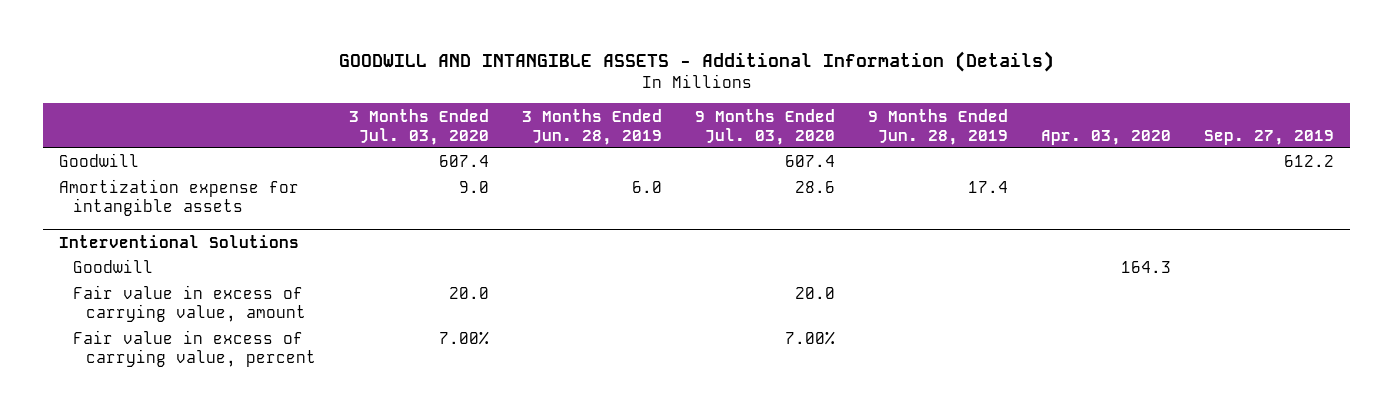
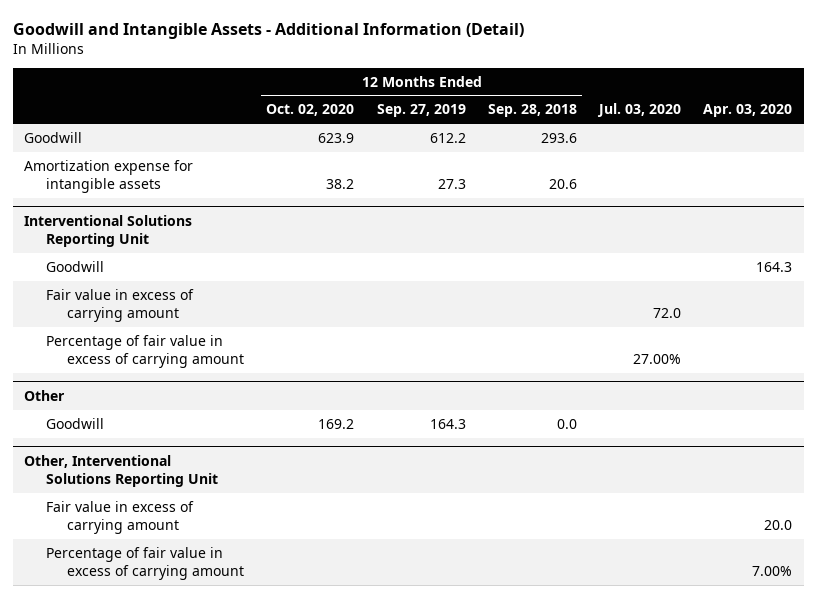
- GOODWILL AND INTANGIBLE ASSETS - Additional Information (Details)
+ Goodwill and Intangible Assets - Additional Information (Detail)
- | 3 Months Ended Jul. 03, 2020 | 3 Months Ended Jun. 28, 2019 | 9 Months Ended Jul. 03, 2020 | 9 Months Ended Jun. 28, 2019 | Apr. 03, 2020 | Sep. 27, 2019
+ | 12 Months Ended Oct. 02, 2020 | 12 Months Ended Sep. 27, 2019 | 12 Months Ended Sep. 28, 2018 | Jul. 03, 2020 | Apr. 03, 2020
- Interventional Solutions
+ Interventional Solutions Reporting Unit
- Fair value in excess of carrying value, amount | 20.0 | | 20.0 | | |
- Fair value in excess of carrying value, percent | 7.00% | | 7.00% | | |
+ Fair value in excess of carrying amount | | | | 72.0 |
+ Percentage of fair value in excess of carrying amount | | | | 27.00% |
+ Other
+ Goodwill | 169.2 | 164.3 | 0.0 | |
+ Other, Interventional Solutions Reporting Unit
+ Fair value in excess of carrying amount | | | | | 20.0
+ Percentage of fair value in excess of carrying amount | | | | | 7.00%

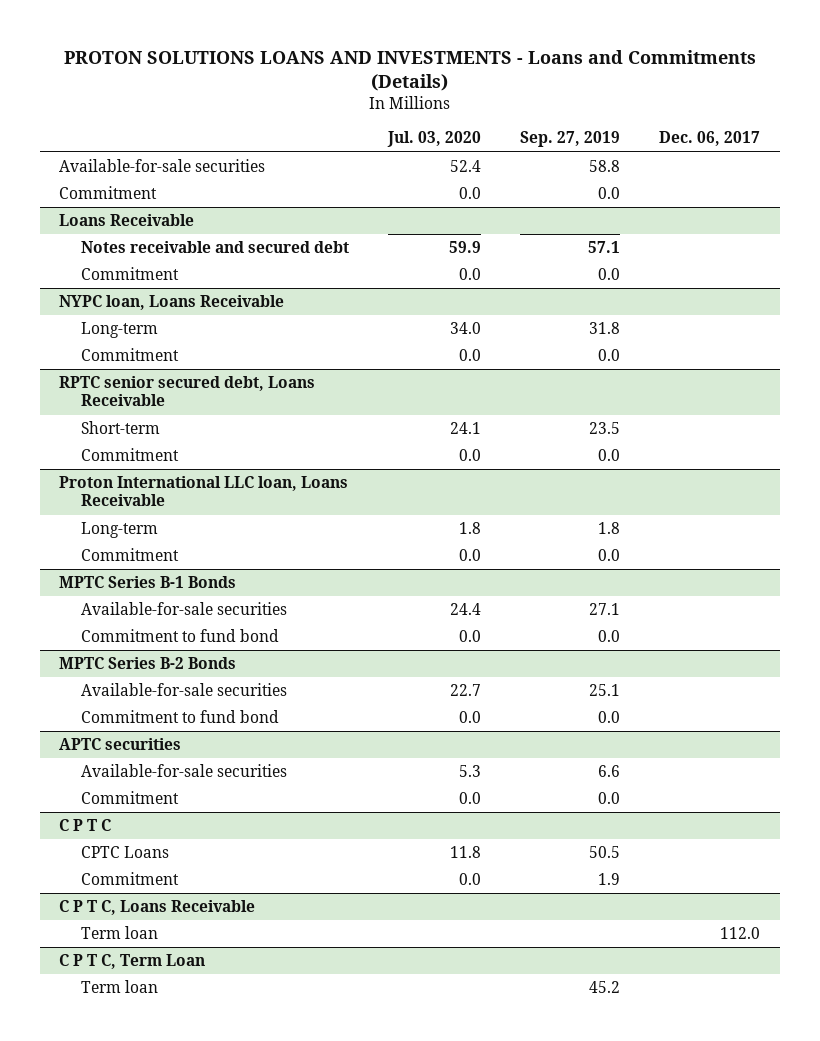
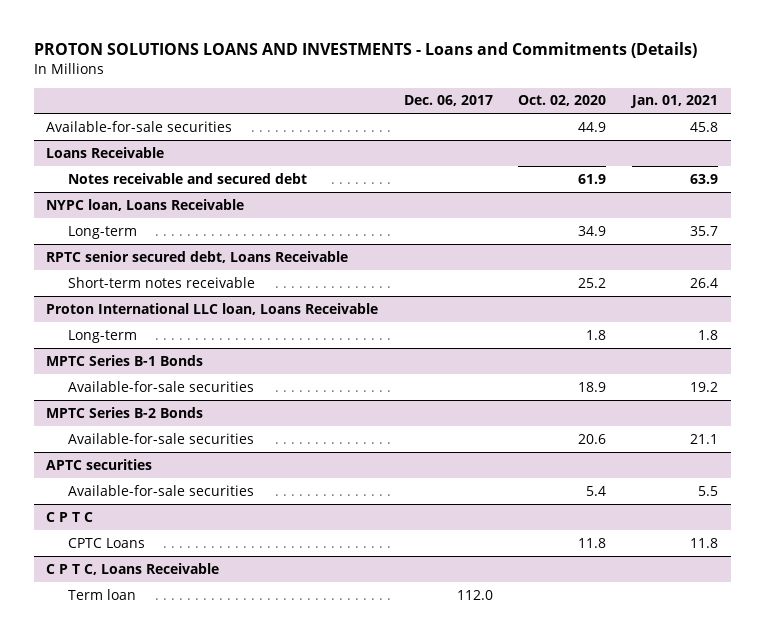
- | Jul. 03, 2020 | Sep. 27, 2019 | Dec. 06, 2017
+ | Dec. 06, 2017 | Oct. 02, 2020 | Jan. 01, 2021
- Commitment | 0.0 | 0.0 |
@ Loans Receivable
- Commitment | 0.0 | 0.0 |
@ NYPC loan, Loans Receivable
- Commitment | 0.0 | 0.0 |
@ RPTC senior secured debt, Loans Receivable
- Short-term | 24.1 | 23.5 |
- Commitment | 0.0 | 0.0 |
+ Short-term notes receivable | | 25.2 | 26.4
@ Proton International LLC loan, Loans Receivable
- Commitment | 0.0 | 0.0 |
@ MPTC Series B-1 Bonds
- Commitment to fund bond | 0.0 | 0.0 |
@ MPTC Series B-2 Bonds
- Commitment to fund bond | 0.0 | 0.0 |
@ APTC securities
- Commitment | 0.0 | 0.0 |
@ C P T C
- Commitment | 0.0 | 1.9 |
- C P T C, Term Loan
- Term loan | | 45.2 |

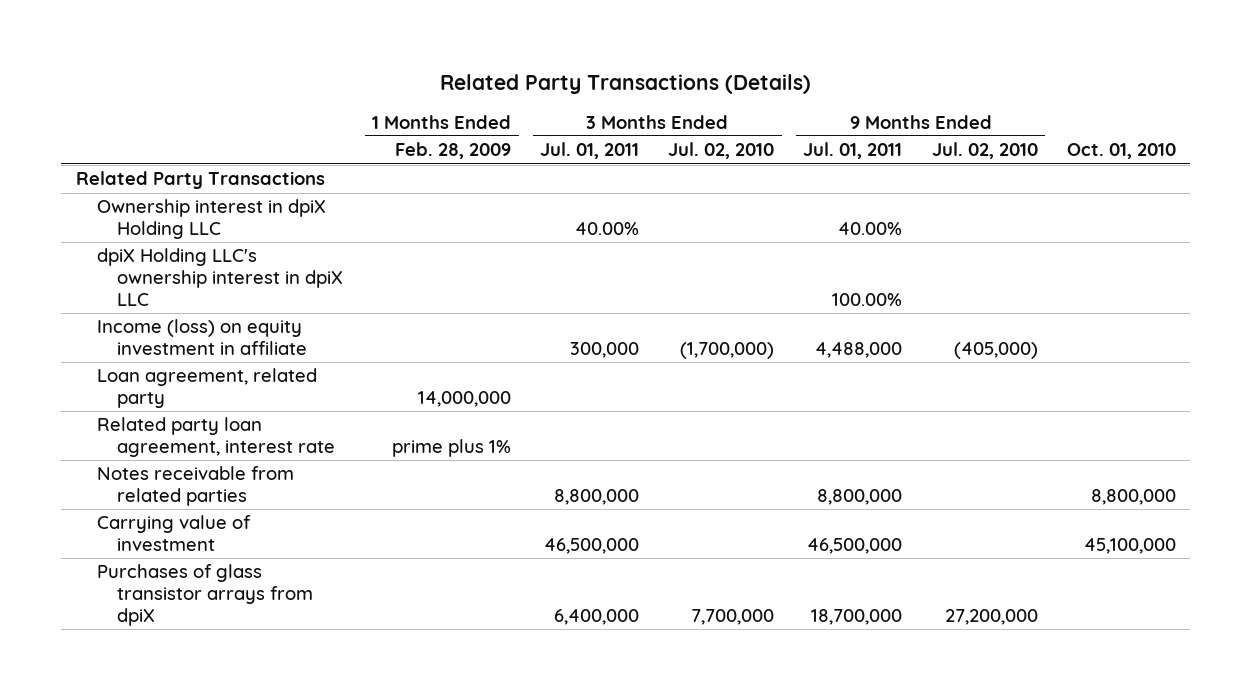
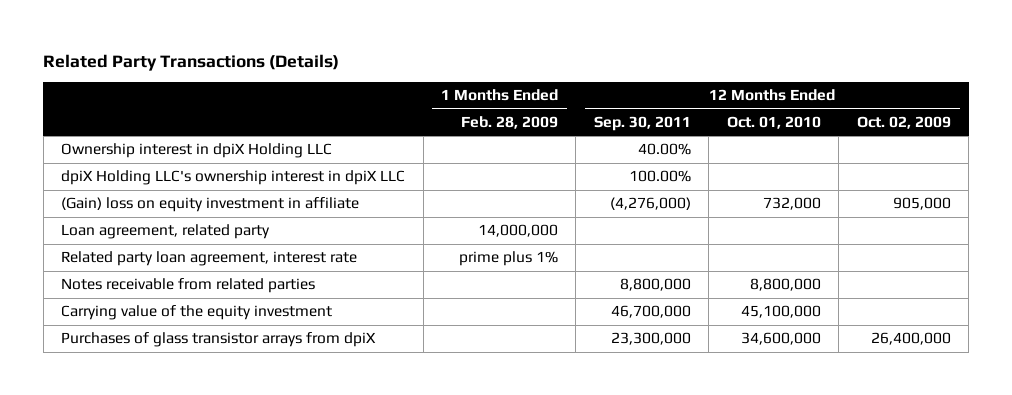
- | 1 Months Ended Feb. 28, 2009 | 3 Months Ended Jul. 01, 2011 | 3 Months Ended Jul. 02, 2010 | 9 Months Ended Jul. 01, 2011 | 9 Months Ended Jul. 02, 2010 | Oct. 01, 2010
+ | 1 Months Ended Feb. 28, 2009 | 12 Months Ended Sep. 30, 2011 | 12 Months Ended Oct. 01, 2010 | 12 Months Ended Oct. 02, 2009
- Related Party Transactions
- Income (loss) on equity investment in affiliate | | 300,000 | (1,700,000) | 4,488,000 | (405,000) |
+ (Gain) loss on equity investment in affiliate | | (4,276,000) | 732,000 | 905,000
- Carrying value of investment | | 46,500,000 | | 46,500,000 | | 45,100,000
+ Carrying value of the equity investment | | 46,700,000 | 45,100,000 |

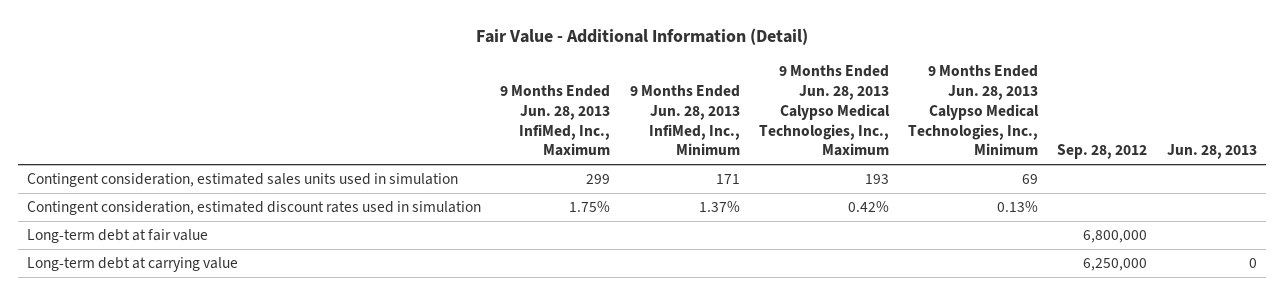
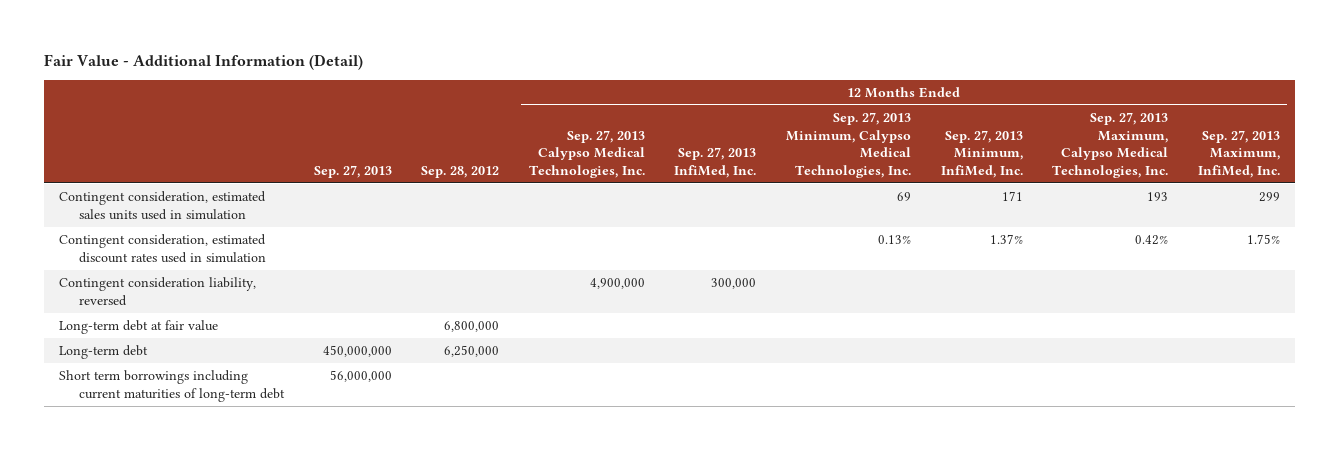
- | 9 Months Ended Jun. 28, 2013 InfiMed, Inc., Maximum | 9 Months Ended Jun. 28, 2013 InfiMed, Inc., Minimum | 9 Months Ended Jun. 28, 2013 Calypso Medical Technologies, Inc., Maximum | 9 Months Ended Jun. 28, 2013 Calypso Medical Technologies, Inc., Minimum | Sep. 28, 2012 | Jun. 28, 2013
+ | Sep. 27, 2013 | Sep. 28, 2012 | 12 Months Ended Sep. 27, 2013 Calypso Medical Technologies, Inc. | 12 Months Ended Sep. 27, 2013 InfiMed, Inc. | 12 Months Ended Sep. 27, 2013 Minimum, Calypso Medical Technologies, Inc. | 12 Months Ended Sep. 27, 2013 Minimum, InfiMed, Inc. | 12 Months Ended Sep. 27, 2013 Maximum, Calypso Medical Technologies, Inc. | 12 Months Ended Sep. 27, 2013 Maximum, InfiMed, Inc.
+ Contingent consideration liability, reversed | | | 4,900,000 | 300,000 | | | |
- Long-term debt at carrying value | | | | | 6,250,000 | 0
+ Long-term debt | 450,000,000 | 6,250,000 | | | | | |
+ Short term borrowings including current maturities of long-term debt | 56,000,000 | | | | | | |

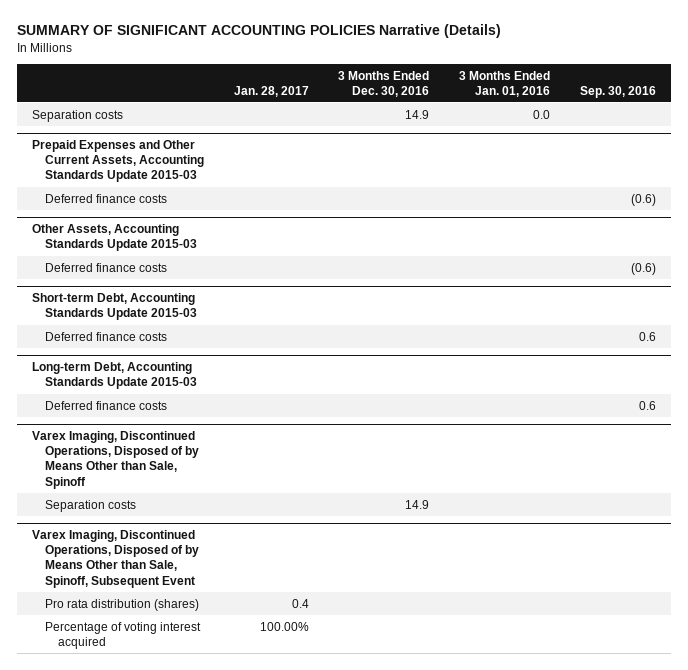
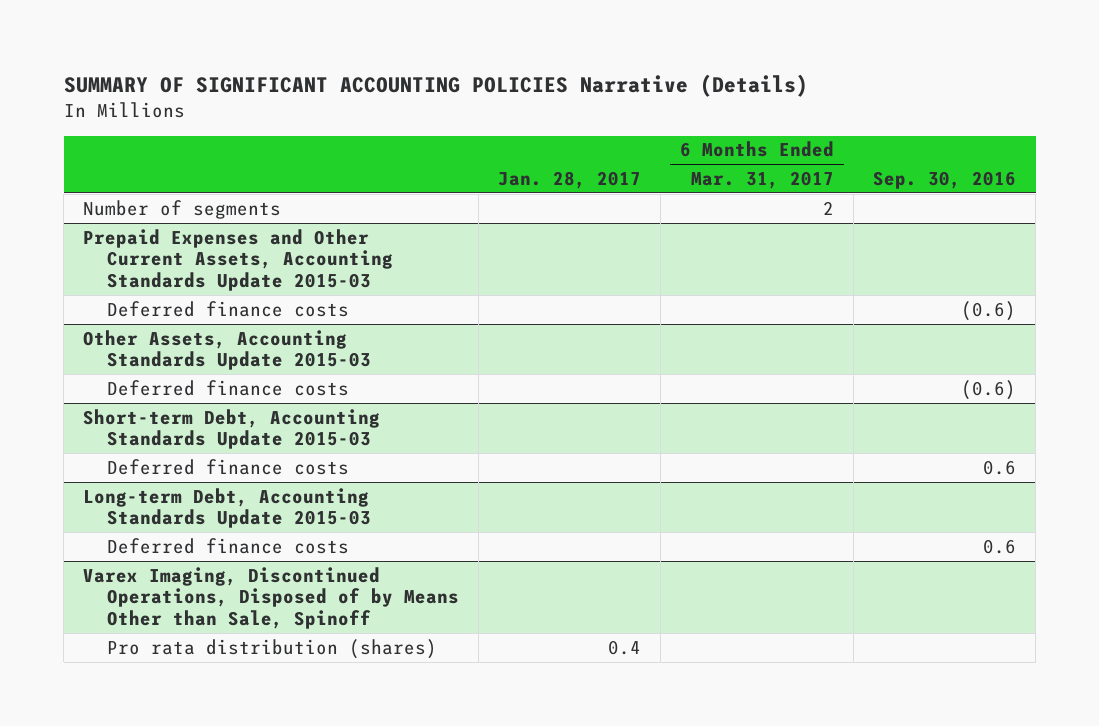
- | Jan. 28, 2017 | 3 Months Ended Dec. 30, 2016 | 3 Months Ended Jan. 01, 2016 | Sep. 30, 2016
+ | Jan. 28, 2017 | 6 Months Ended Mar. 31, 2017 | Sep. 30, 2016
- Separation costs | | 14.9 | 0.0 |
+ Number of segments | | 2 |
@ Varex Imaging, Discontinued Operations, Disposed of by Means Other than Sale, Spinoff
- Separation costs | | 14.9 | |
- Varex Imaging, Discontinued Operations, Disposed of by Means Other than Sale, Spinoff, Subsequent Event
- Pro rata distribution (shares) | 0.4 | | |
- Percentage of voting interest acquired | 100.00% | | |
@ Varex Imaging, Discontinued Operations, Disposed of by Means Other than Sale, Spinoff
+ Pro rata distribution (shares) | 0.4 | |

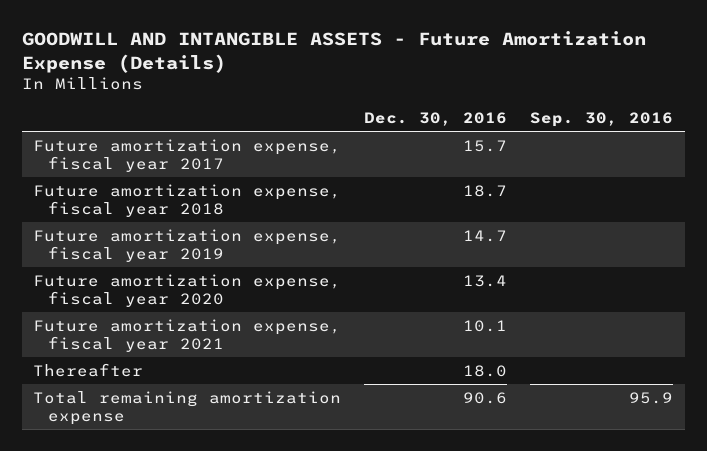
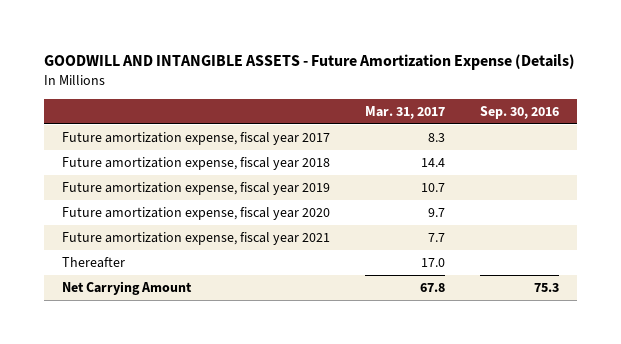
- | Dec. 30, 2016 | Sep. 30, 2016
+ | Mar. 31, 2017 | Sep. 30, 2016
- Total remaining amortization expense | 90.6 | 95.9
+ Net Carrying Amount | 67.8 | 75.3

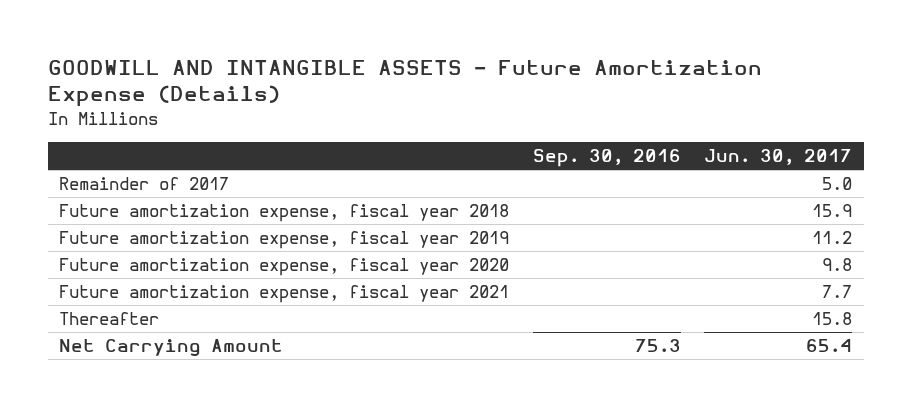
- | Mar. 31, 2017 | Sep. 30, 2016
+ | Sep. 30, 2016 | Jun. 30, 2017
- Future amortization expense, fiscal year 2017 | 8.3 |
+ Remainder of 2017 | | 5.0

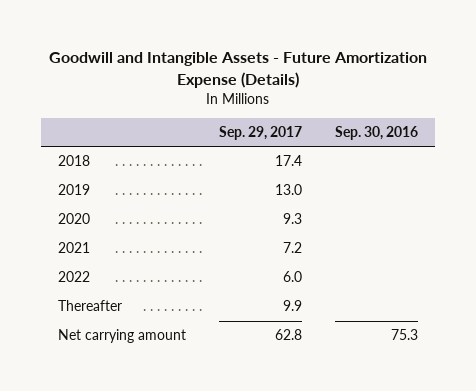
- GOODWILL AND INTANGIBLE ASSETS - Future Amortization Expense (Details)
+ Goodwill and Intangible Assets - Future Amortization Expense (Details)
- | Sep. 30, 2016 | Jun. 30, 2017
+ | Sep. 29, 2017 | Sep. 30, 2016
- Remainder of 2017 | | 5.0
- Future amortization expense, fiscal year 2018 | | 15.9
- Future amortization expense, fiscal year 2019 | | 11.2
- Future amortization expense, fiscal year 2020 | | 9.8
- Future amortization expense, fiscal year 2021 | | 7.7
+ 2018 | 17.4 |
+ 2019 | 13.0 |
+ 2020 | 9.3 |
+ 2021 | 7.2 |
+ 2022 | 6.0 |
- Net Carrying Amount | 75.3 | 65.4
+ Net carrying amount | 62.8 | 75.3

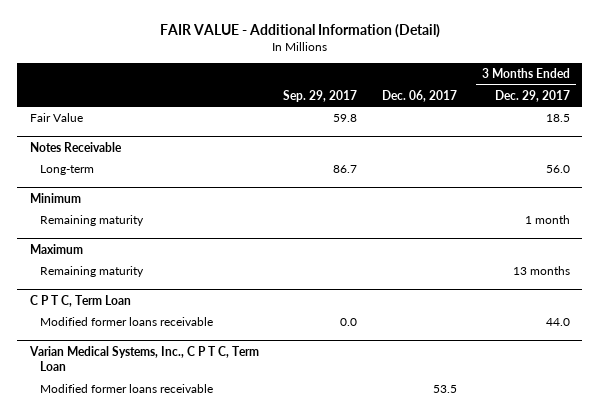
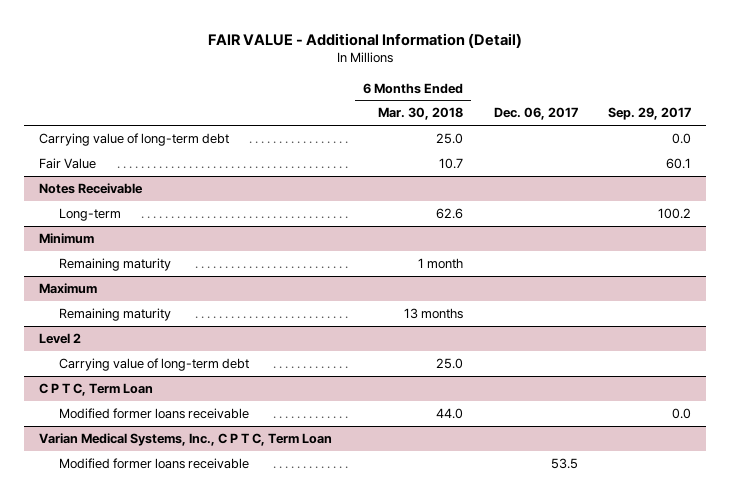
- | Sep. 29, 2017 | Dec. 06, 2017 | 3 Months Ended Dec. 29, 2017
+ | 6 Months Ended Mar. 30, 2018 | Dec. 06, 2017 | Sep. 29, 2017
- Fair Value | 59.8 | | 18.5
+ Carrying value of long-term debt | 25.0 | | 0.0
+ Fair Value | 10.7 | | 60.1
@ Notes Receivable
- Long-term | 86.7 | | 56.0
+ Long-term | 62.6 | | 100.2
+ Level 2
+ Carrying value of long-term debt | 25.0 | |

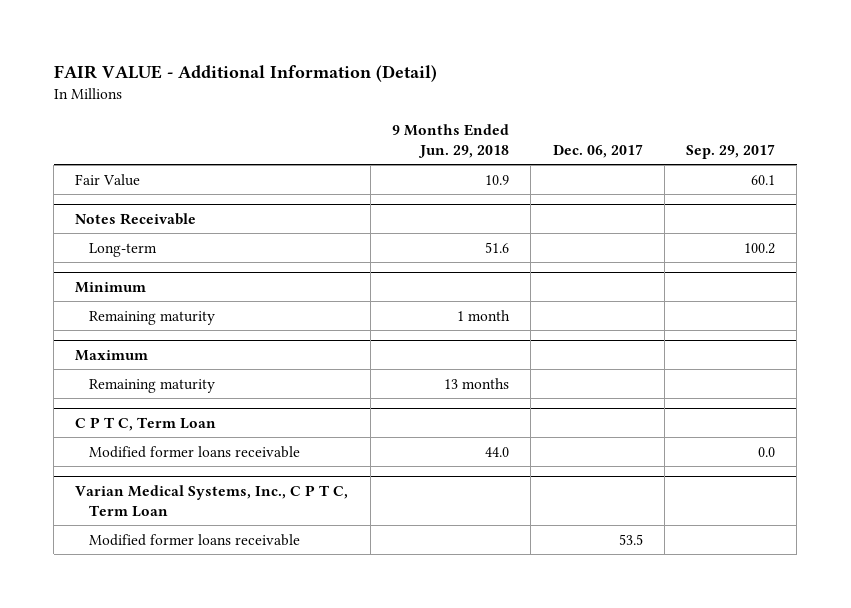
- | 6 Months Ended Mar. 30, 2018 | Dec. 06, 2017 | Sep. 29, 2017
+ | 9 Months Ended Jun. 29, 2018 | Dec. 06, 2017 | Sep. 29, 2017
- Carrying value of long-term debt | 25.0 | | 0.0
- Level 2
- Carrying value of long-term debt | 25.0 | |

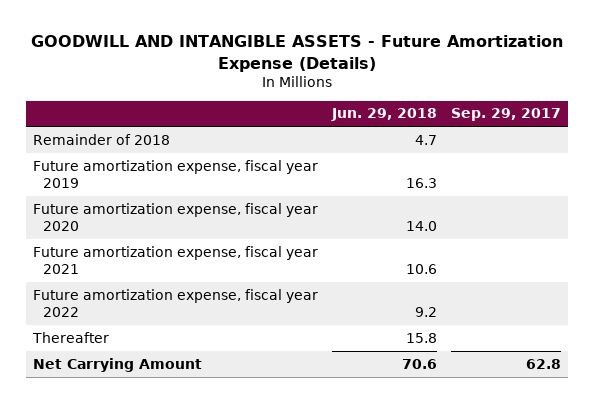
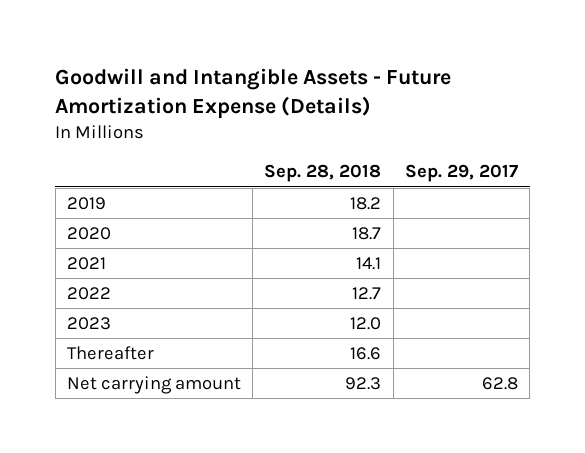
- GOODWILL AND INTANGIBLE ASSETS - Future Amortization Expense (Details)
+ Goodwill and Intangible Assets - Future Amortization Expense (Details)
- | Jun. 29, 2018 | Sep. 29, 2017
+ | Sep. 28, 2018 | Sep. 29, 2017
- Remainder of 2018 | 4.7 |
- Future amortization expense, fiscal year 2019 | 16.3 |
- Future amortization expense, fiscal year 2020 | 14.0 |
- Future amortization expense, fiscal year 2021 | 10.6 |
- Future amortization expense, fiscal year 2022 | 9.2 |
+ 2019 | 18.2 |
+ 2020 | 18.7 |
+ 2021 | 14.1 |
+ 2022 | 12.7 |
+ 2023 | 12.0 |
- Net Carrying Amount | 70.6 | 62.8
+ Net carrying amount | 92.3 | 62.8

